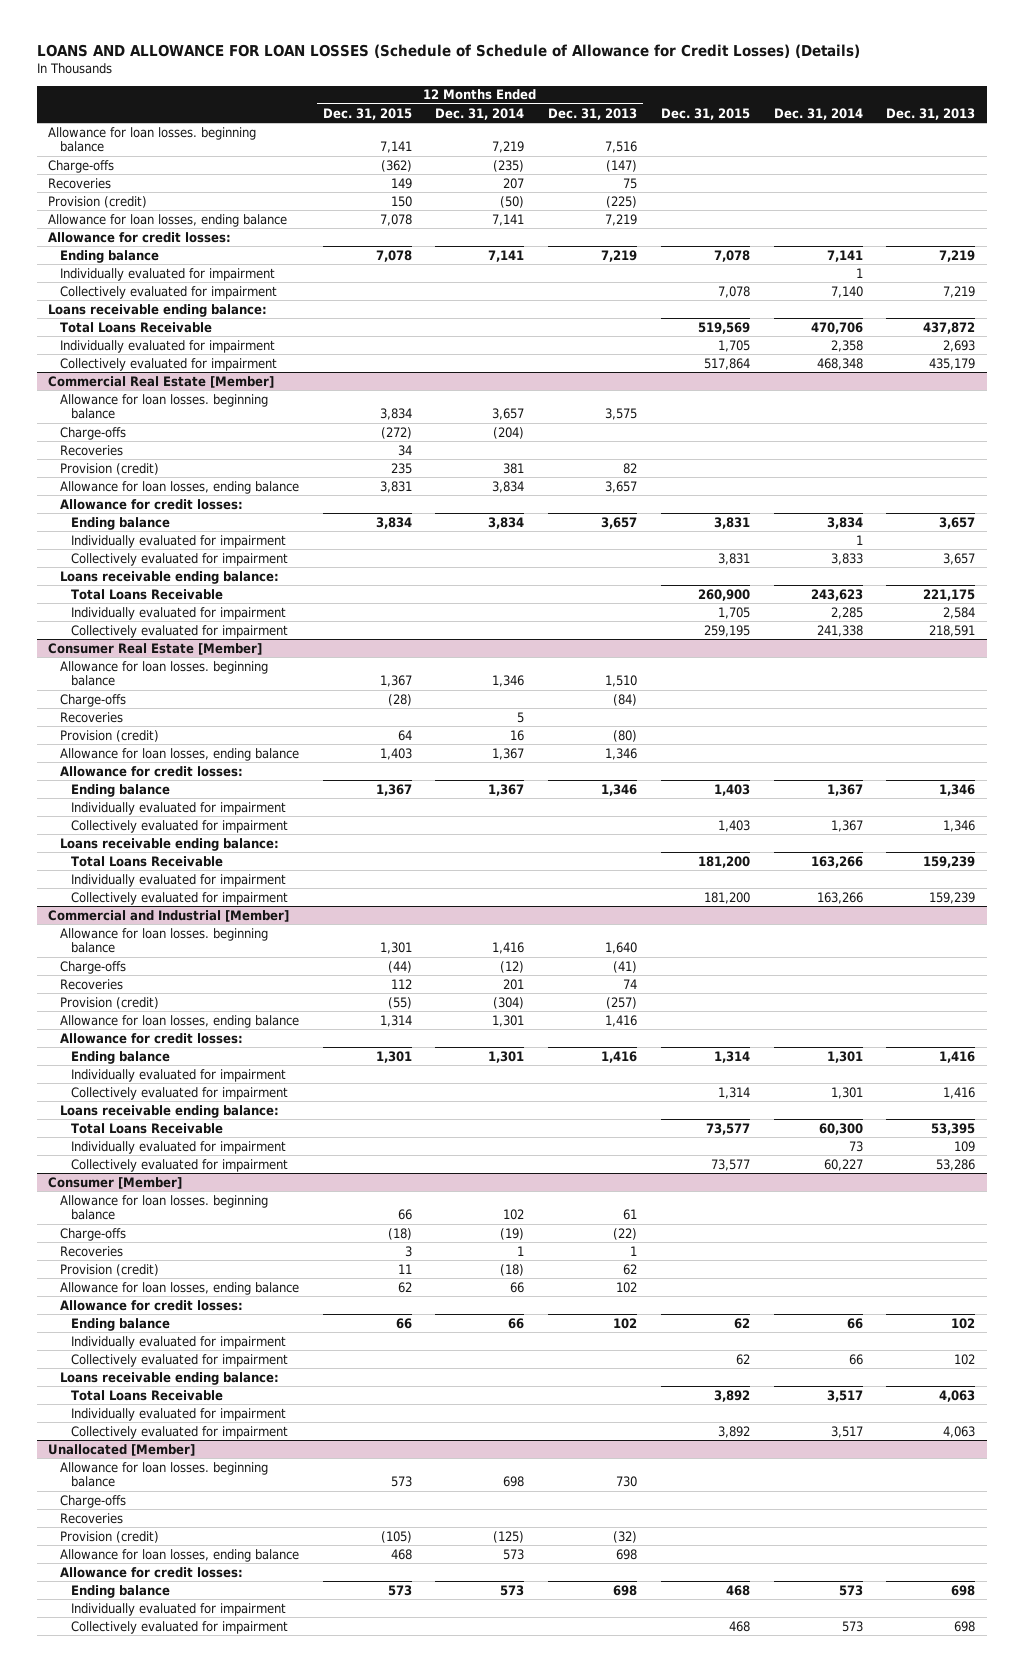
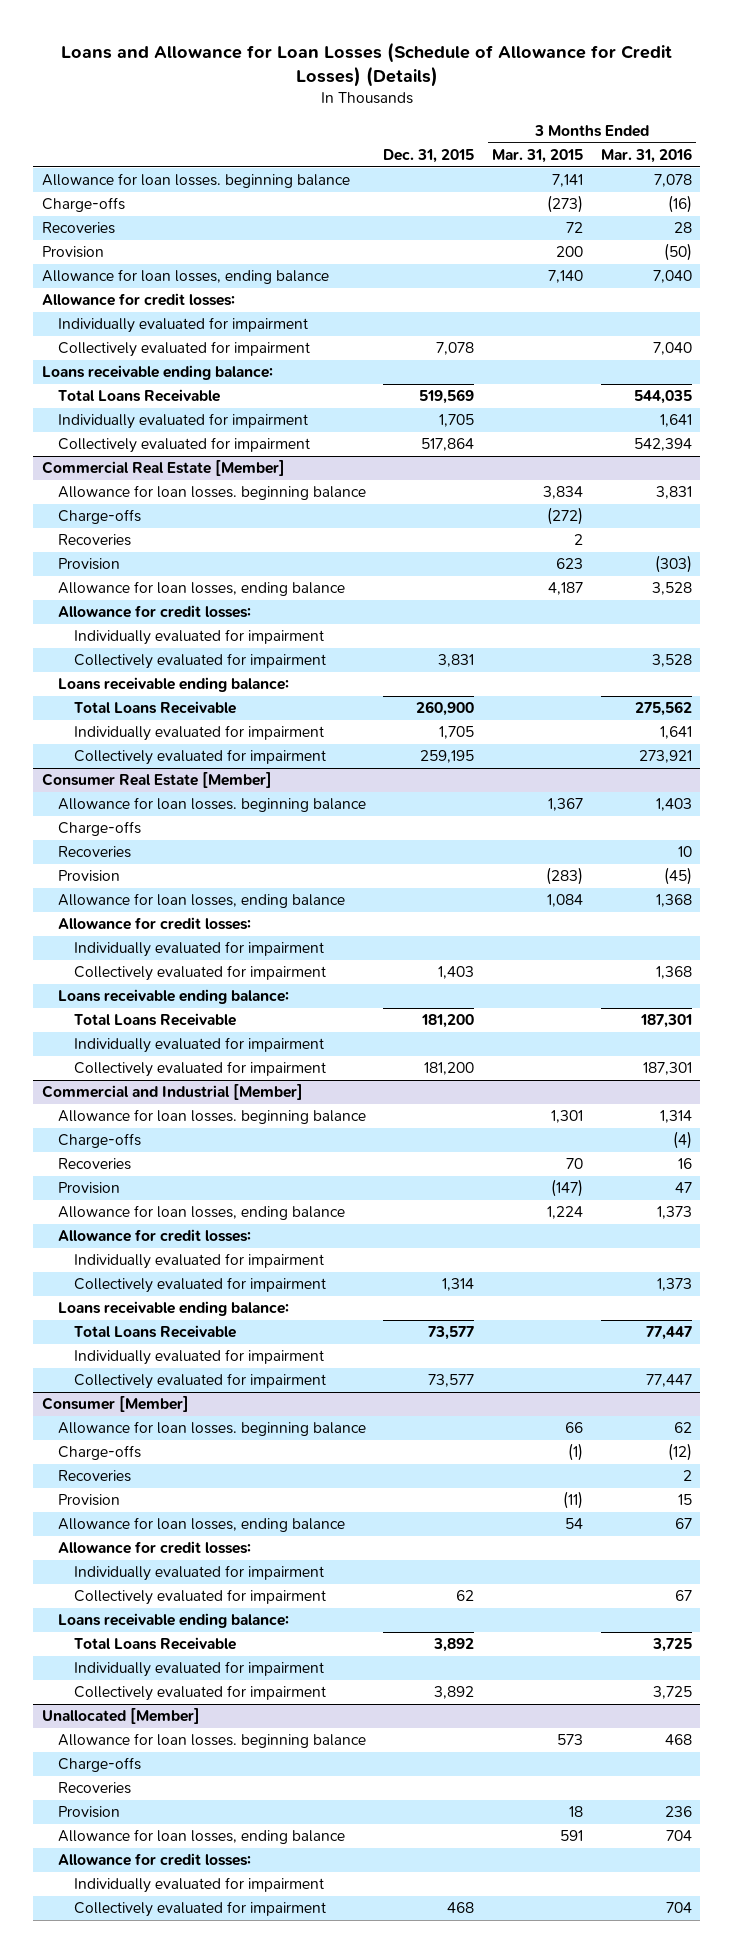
- LOANS AND ALLOWANCE FOR LOAN LOSSES (Schedule of Schedule of Allowance for Credit Losses) (Details)
+ Loans and Allowance for Loan Losses (Schedule of Allowance for Credit Losses) (Details)
- | 12 Months Ended Dec. 31, 2015 | 12 Months Ended Dec. 31, 2014 | 12 Months Ended Dec. 31, 2013 | Dec. 31, 2015 | Dec. 31, 2014 | Dec. 31, 2013
+ | Dec. 31, 2015 | 3 Months Ended Mar. 31, 2015 | 3 Months Ended Mar. 31, 2016
- Provision (credit) | 150 | (50) | (225) | | |
+ Provision | | 200 | (50)
- Ending balance | 7,078 | 7,141 | 7,219 | 7,078 | 7,141 | 7,219
@ Commercial Real Estate [Member]
- Provision (credit) | 235 | 381 | 82 | | |
+ Provision | | 623 | (303)
- Ending balance | 3,834 | 3,834 | 3,657 | 3,831 | 3,834 | 3,657
@ Consumer Real Estate [Member]
- Provision (credit) | 64 | 16 | (80) | | |
+ Provision | | (283) | (45)
- Ending balance | 1,367 | 1,367 | 1,346 | 1,403 | 1,367 | 1,346
@ Commercial and Industrial [Member]
- Provision (credit) | (55) | (304) | (257) | | |
+ Provision | | (147) | 47
- Ending balance | 1,301 | 1,301 | 1,416 | 1,314 | 1,301 | 1,416
@ Consumer [Member]
- Provision (credit) | 11 | (18) | 62 | | |
+ Provision | | (11) | 15
- Ending balance | 66 | 66 | 102 | 62 | 66 | 102
@ Unallocated [Member]
- Provision (credit) | (105) | (125) | (32) | | |
+ Provision | | 18 | 236
- Ending balance | 573 | 573 | 698 | 468 | 573 | 698

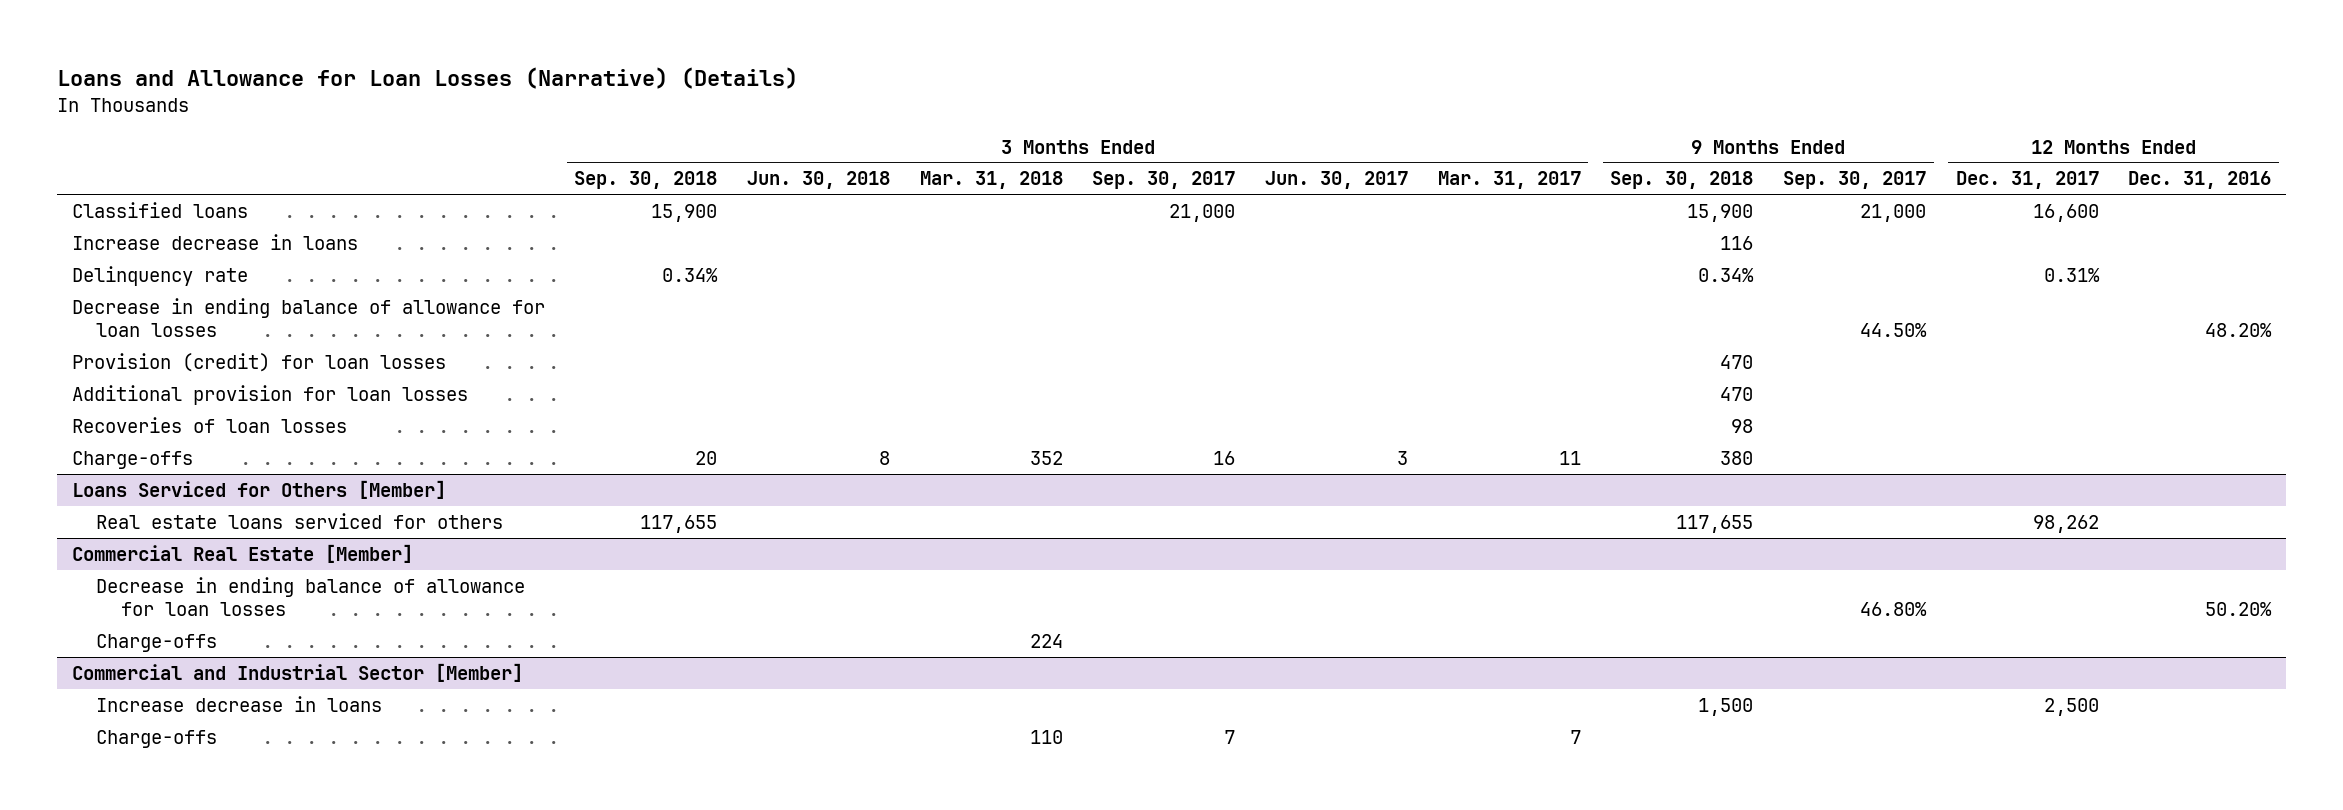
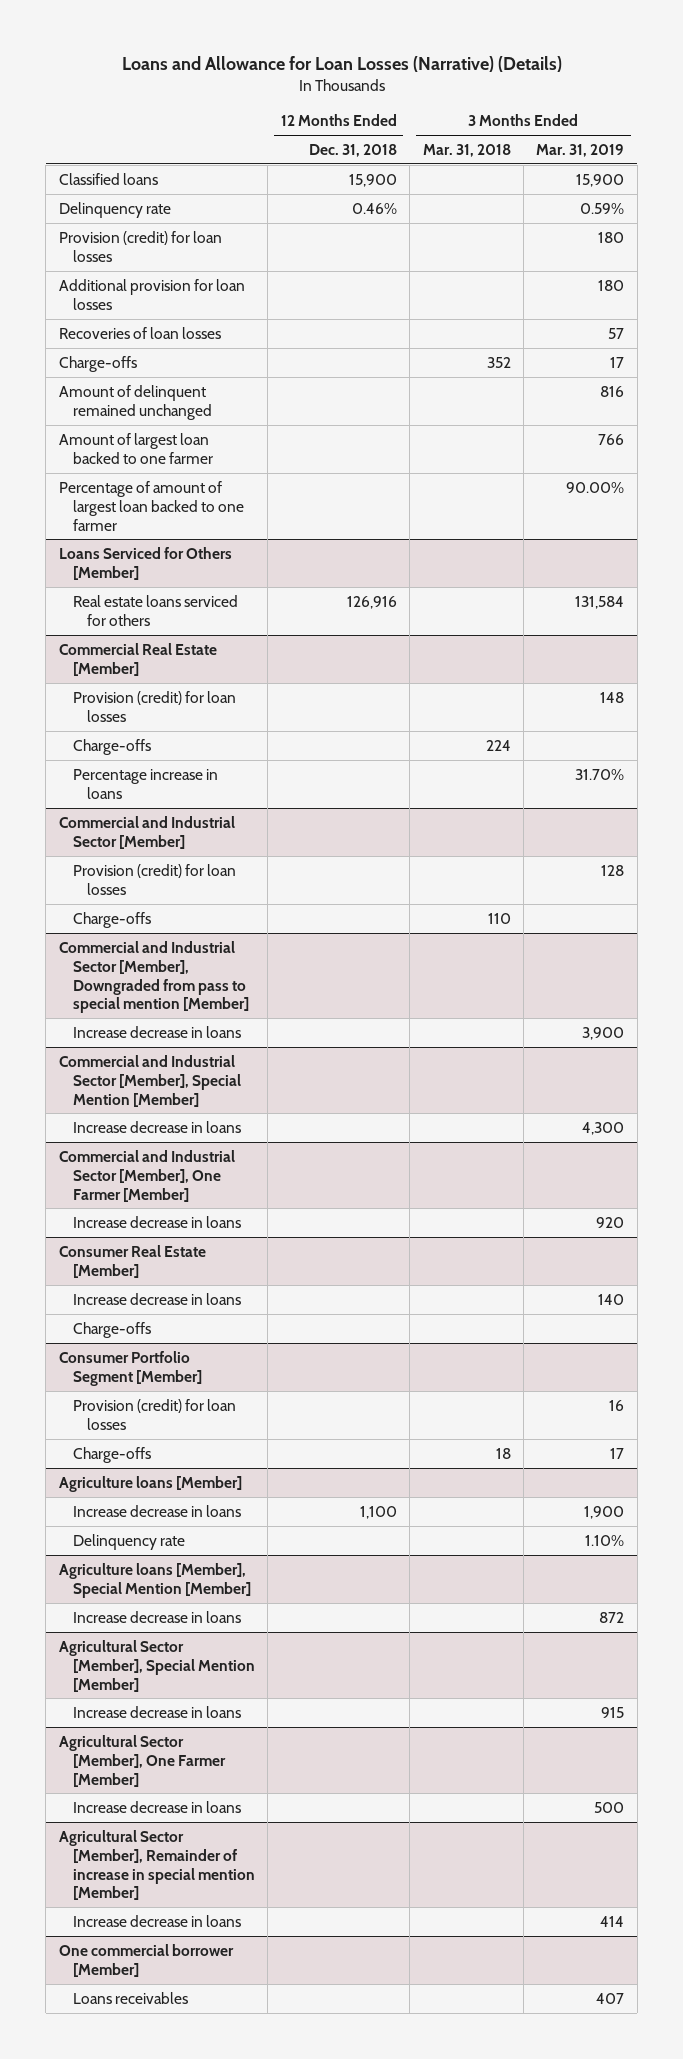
- | 3 Months Ended Sep. 30, 2018 | 3 Months Ended Jun. 30, 2018 | 3 Months Ended Mar. 31, 2018 | 3 Months Ended Sep. 30, 2017 | 3 Months Ended Jun. 30, 2017 | 3 Months Ended Mar. 31, 2017 | 9 Months Ended Sep. 30, 2018 | 9 Months Ended Sep. 30, 2017 | 12 Months Ended Dec. 31, 2017 | 12 Months Ended Dec. 31, 2016
+ | 12 Months Ended Dec. 31, 2018 | 3 Months Ended Mar. 31, 2018 | 3 Months Ended Mar. 31, 2019
- Increase decrease in loans | | | | | | | 116 | | |
- Decrease in ending balance of allowance for loan losses | | | | | | | | 44.50% | | 48.20%
+ Amount of delinquent remained unchanged | | | 816
+ Amount of largest loan backed to one farmer | | | 766
+ Percentage of amount of largest loan backed to one farmer | | | 90.00%
@ Commercial Real Estate [Member]
- Decrease in ending balance of allowance for loan losses | | | | | | | | 46.80% | | 50.20%
+ Provision (credit) for loan losses | | | 148
+ Percentage increase in loans | | | 31.70%
@ Commercial and Industrial Sector [Member]
- Increase decrease in loans | | | | | | | 1,500 | | 2,500 |
+ Provision (credit) for loan losses | | | 128
+ Commercial and Industrial Sector [Member], Downgraded from pass to special mention [Member]
+ Increase decrease in loans | | | 3,900
+ Commercial and Industrial Sector [Member], Special Mention [Member]
+ Increase decrease in loans | | | 4,300
+ Commercial and Industrial Sector [Member], One Farmer [Member]
+ Increase decrease in loans | | | 920
+ Consumer Real Estate [Member]
+ Increase decrease in loans | | | 140
+ Charge-offs
+ Consumer Portfolio Segment [Member]
+ Provision (credit) for loan losses | | | 16
+ Charge-offs | | 18 | 17
+ Agriculture loans [Member]
+ Increase decrease in loans | 1,100 | | 1,900
+ Delinquency rate | | | 1.10%
+ Agriculture loans [Member], Special Mention [Member]
+ Increase decrease in loans | | | 872
+ Agricultural Sector [Member], Special Mention [Member]
+ Increase decrease in loans | | | 915
+ Agricultural Sector [Member], One Farmer [Member]
+ Increase decrease in loans | | | 500
+ Agricultural Sector [Member], Remainder of increase in special mention [Member]
+ Increase decrease in loans | | | 414
+ One commercial borrower [Member]
+ Loans receivables | | | 407

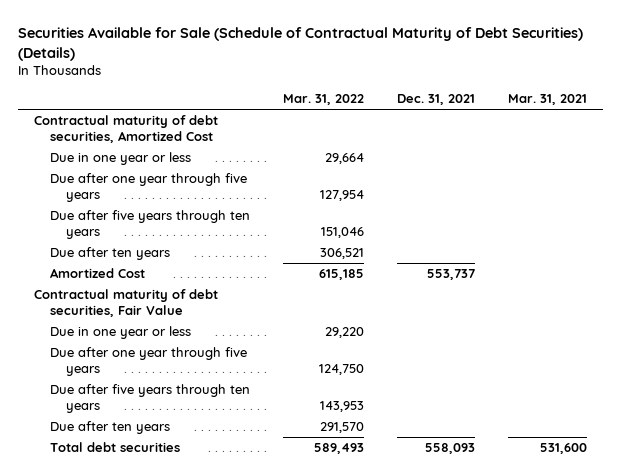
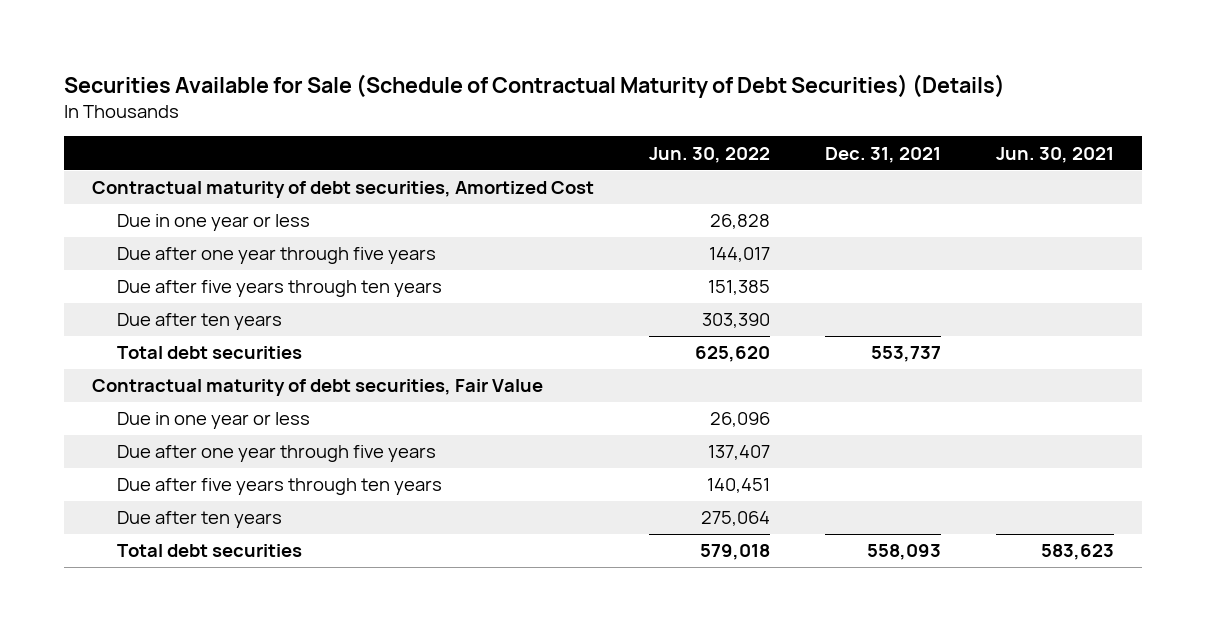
- | Mar. 31, 2022 | Dec. 31, 2021 | Mar. 31, 2021
+ | Jun. 30, 2022 | Dec. 31, 2021 | Jun. 30, 2021
- Amortized Cost | 615,185 | 553,737 |
+ Total debt securities | 625,620 | 553,737 |

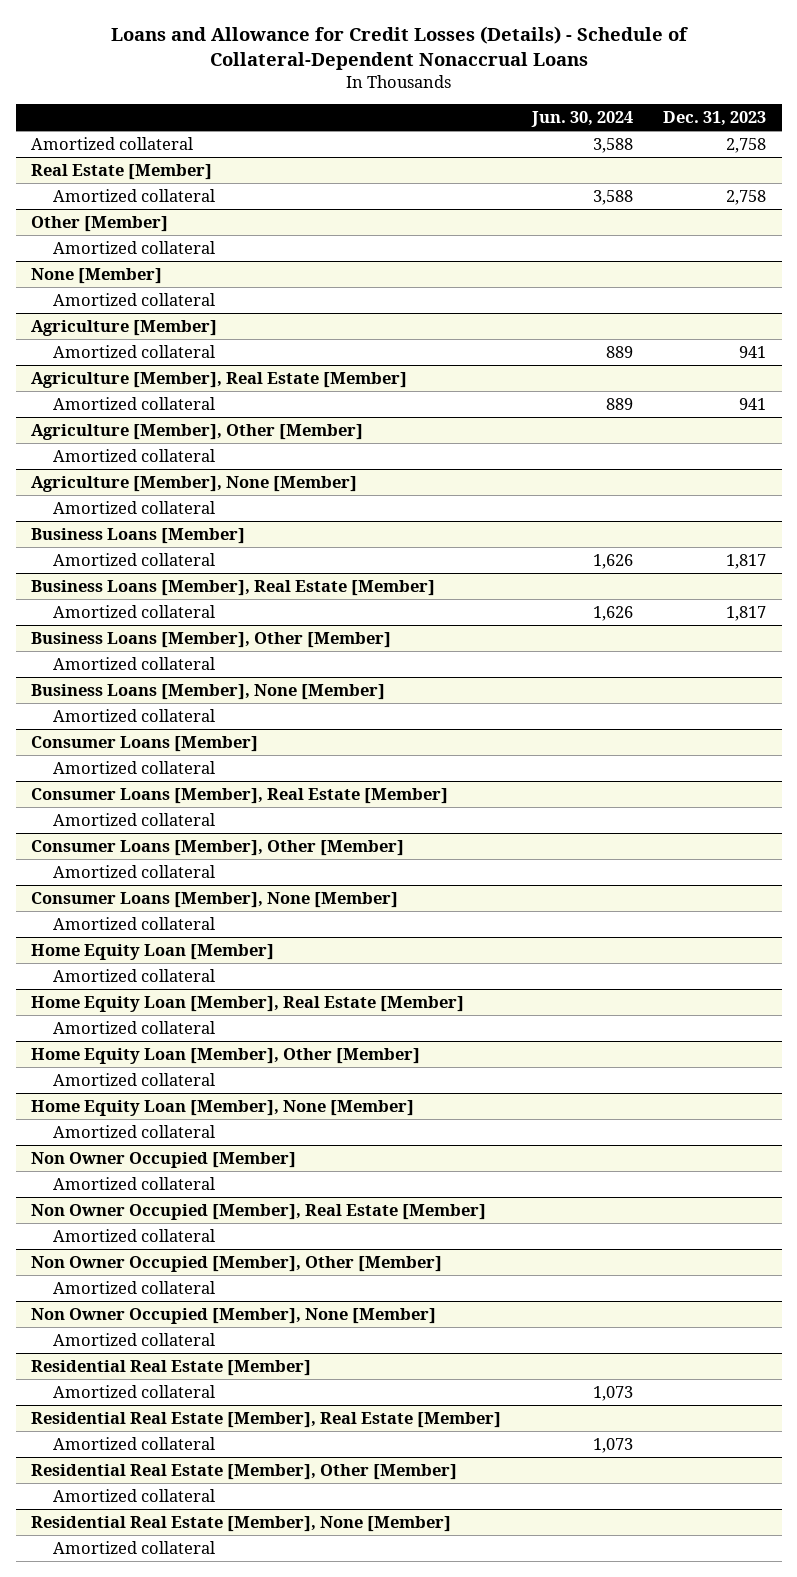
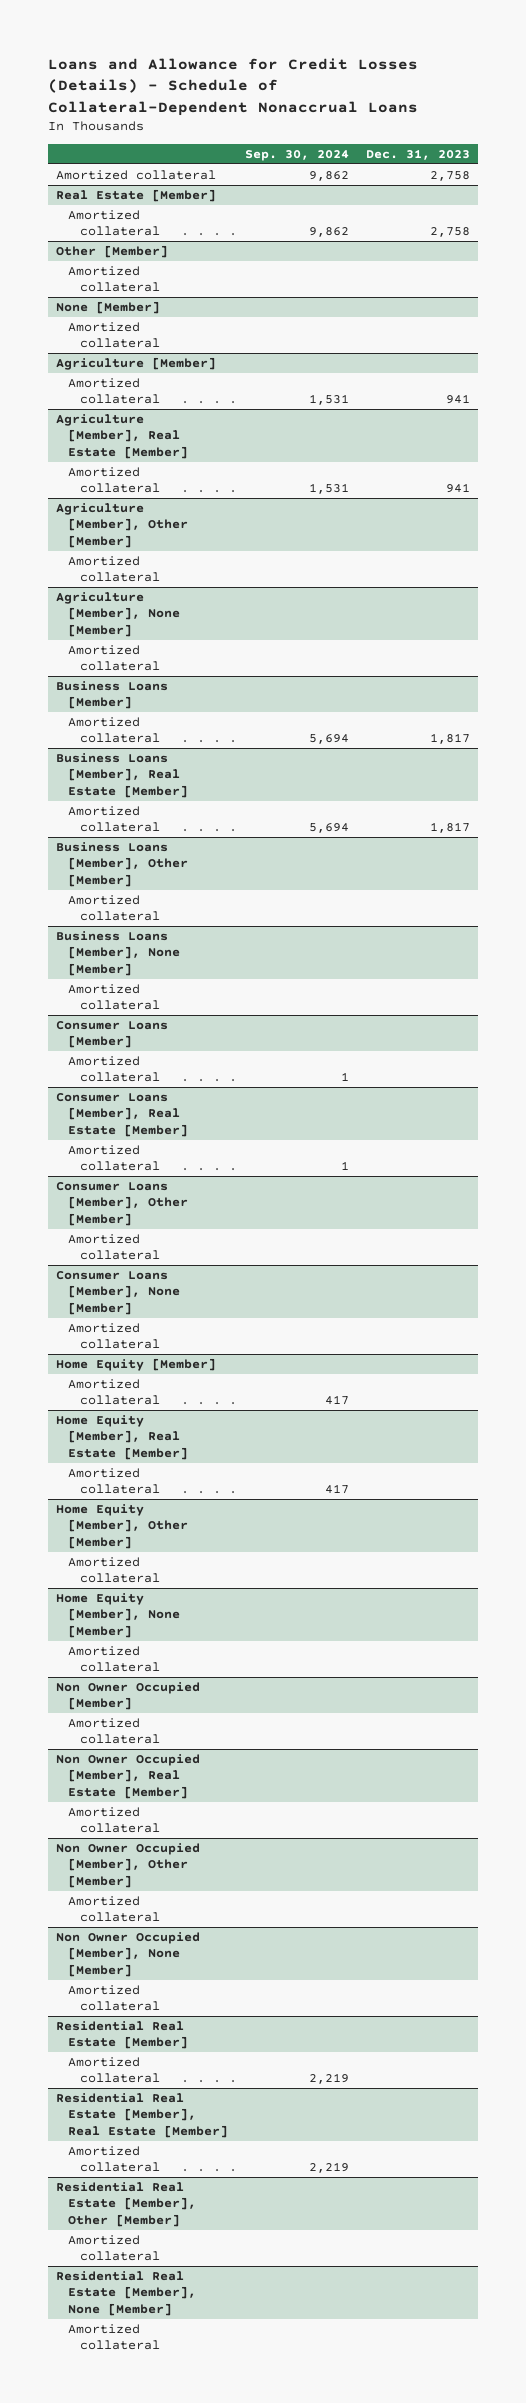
- | Jun. 30, 2024 | Dec. 31, 2023
+ | Sep. 30, 2024 | Dec. 31, 2023
- Home Equity Loan [Member]
+ Home Equity [Member]
- Home Equity Loan [Member], Real Estate [Member]
+ Home Equity [Member], Real Estate [Member]
- Home Equity Loan [Member], Other [Member]
+ Home Equity [Member], Other [Member]
- Home Equity Loan [Member], None [Member]
+ Home Equity [Member], None [Member]

